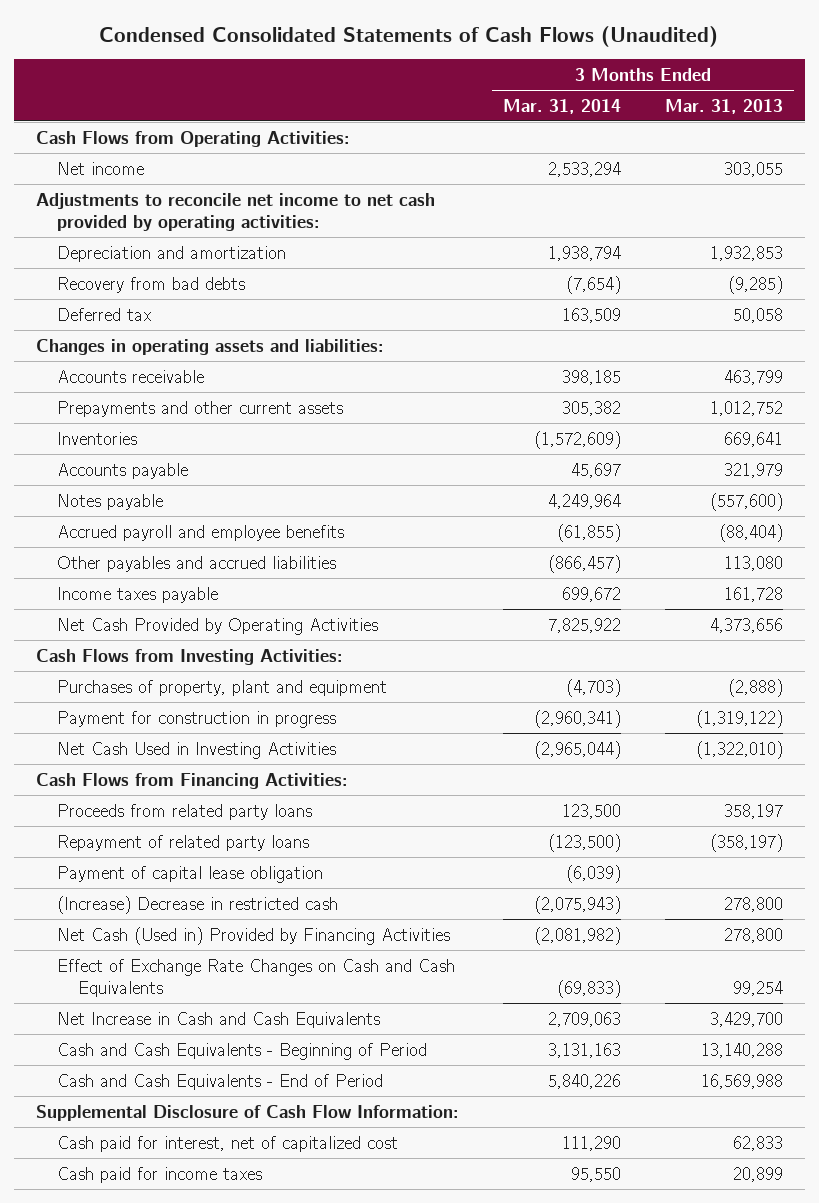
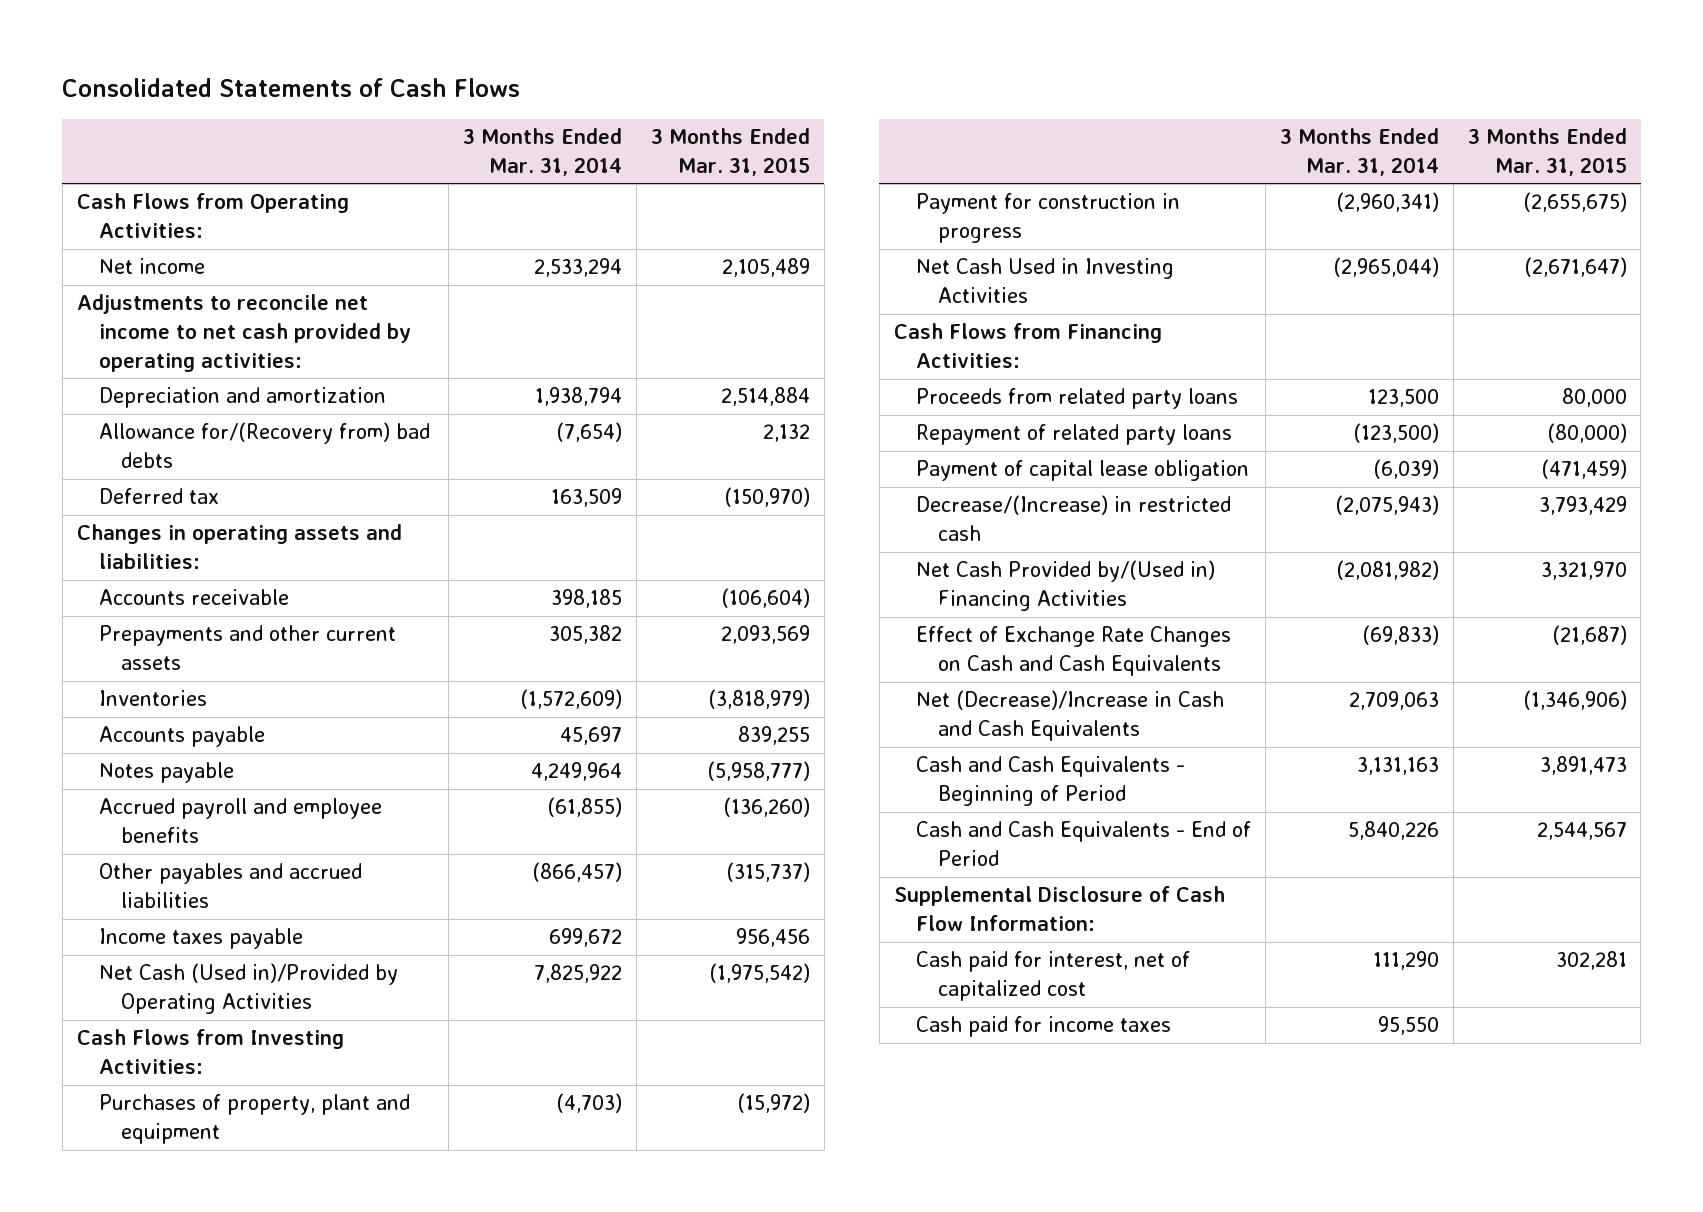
- Condensed Consolidated Statements of Cash Flows (Unaudited)
+ Consolidated Statements of Cash Flows
- | 3 Months Ended Mar. 31, 2014 | 3 Months Ended Mar. 31, 2013
+ | 3 Months Ended Mar. 31, 2014 | 3 Months Ended Mar. 31, 2015
- Recovery from bad debts | (7,654) | (9,285)
+ Allowance for/(Recovery from) bad debts | (7,654) | 2,132
- Net Cash Provided by Operating Activities | 7,825,922 | 4,373,656
+ Net Cash (Used in)/Provided by Operating Activities | 7,825,922 | (1,975,542)
- (Increase) Decrease in restricted cash | (2,075,943) | 278,800
- Net Cash (Used in) Provided by Financing Activities | (2,081,982) | 278,800
+ Decrease/(Increase) in restricted cash | (2,075,943) | 3,793,429
+ Net Cash Provided by/(Used in) Financing Activities | (2,081,982) | 3,321,970
- Net Increase in Cash and Cash Equivalents | 2,709,063 | 3,429,700
+ Net (Decrease)/Increase in Cash and Cash Equivalents | 2,709,063 | (1,346,906)

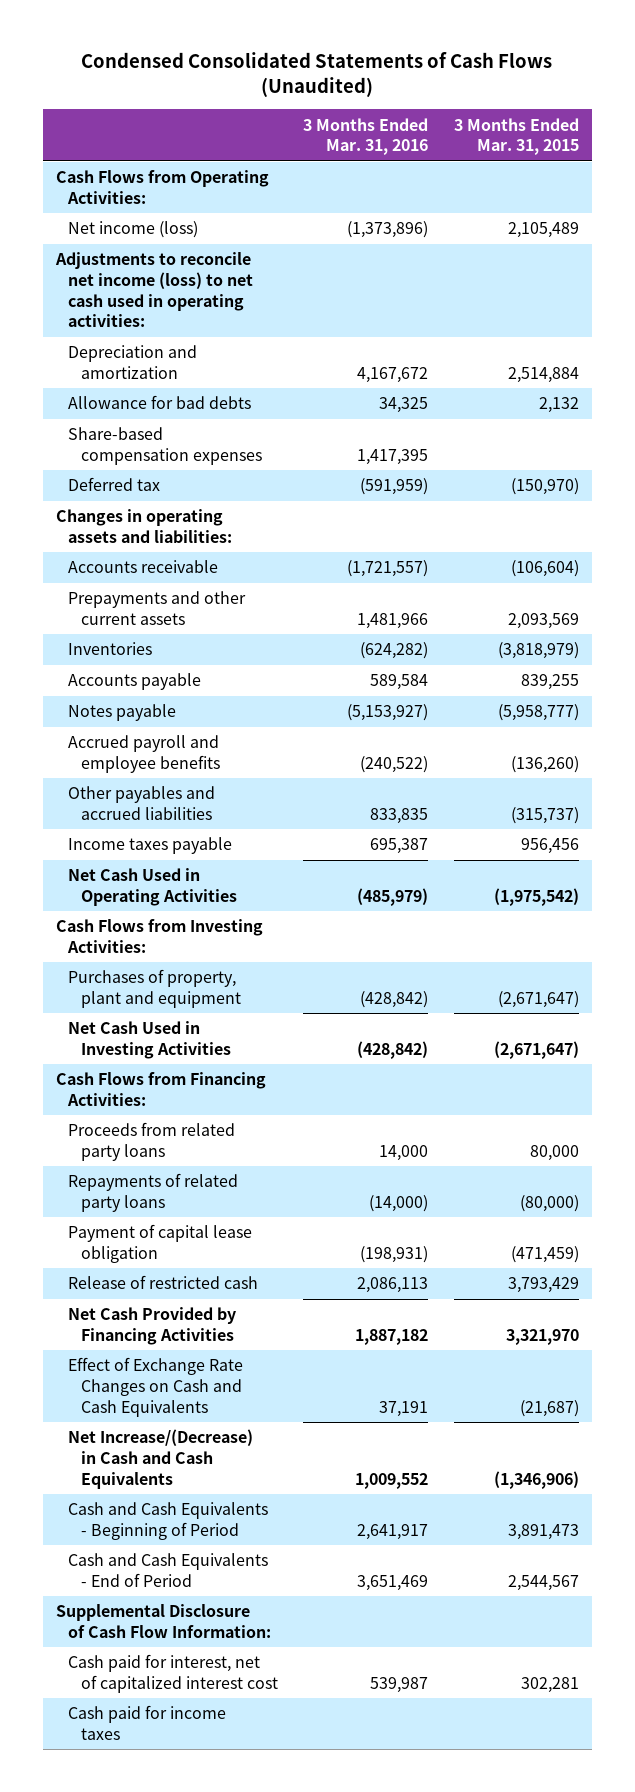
- Consolidated Statements of Cash Flows
+ Condensed Consolidated Statements of Cash Flows (Unaudited)
- | 3 Months Ended Mar. 31, 2014 | 3 Months Ended Mar. 31, 2015
+ | 3 Months Ended Mar. 31, 2016 | 3 Months Ended Mar. 31, 2015
- Net income | 2,533,294 | 2,105,489
- Adjustments to reconcile net income to net cash provided by operating activities:
+ Net income (loss) | (1,373,896) | 2,105,489
+ Adjustments to reconcile net income (loss) to net cash used in operating activities:
- Allowance for/(Recovery from) bad debts | (7,654) | 2,132
+ Allowance for bad debts | 34,325 | 2,132
+ Share-based compensation expenses | 1,417,395 |
- Net Cash (Used in)/Provided by Operating Activities | 7,825,922 | (1,975,542)
+ Net Cash Used in Operating Activities | (485,979) | (1,975,542)
- Purchases of property, plant and equipment | (4,703) | (15,972)
- Payment for construction in progress | (2,960,341) | (2,655,675)
+ Purchases of property, plant and equipment | (428,842) | (2,671,647)
- Repayment of related party loans | (123,500) | (80,000)
+ Repayments of related party loans | (14,000) | (80,000)
- Decrease/(Increase) in restricted cash | (2,075,943) | 3,793,429
- Net Cash Provided by/(Used in) Financing Activities | (2,081,982) | 3,321,970
+ Release of restricted cash | 2,086,113 | 3,793,429
+ Net Cash Provided by Financing Activities | 1,887,182 | 3,321,970
- Net (Decrease)/Increase in Cash and Cash Equivalents | 2,709,063 | (1,346,906)
+ Net Increase/(Decrease) in Cash and Cash Equivalents | 1,009,552 | (1,346,906)
- Cash paid for interest, net of capitalized cost | 111,290 | 302,281
+ Cash paid for interest, net of capitalized interest cost | 539,987 | 302,281

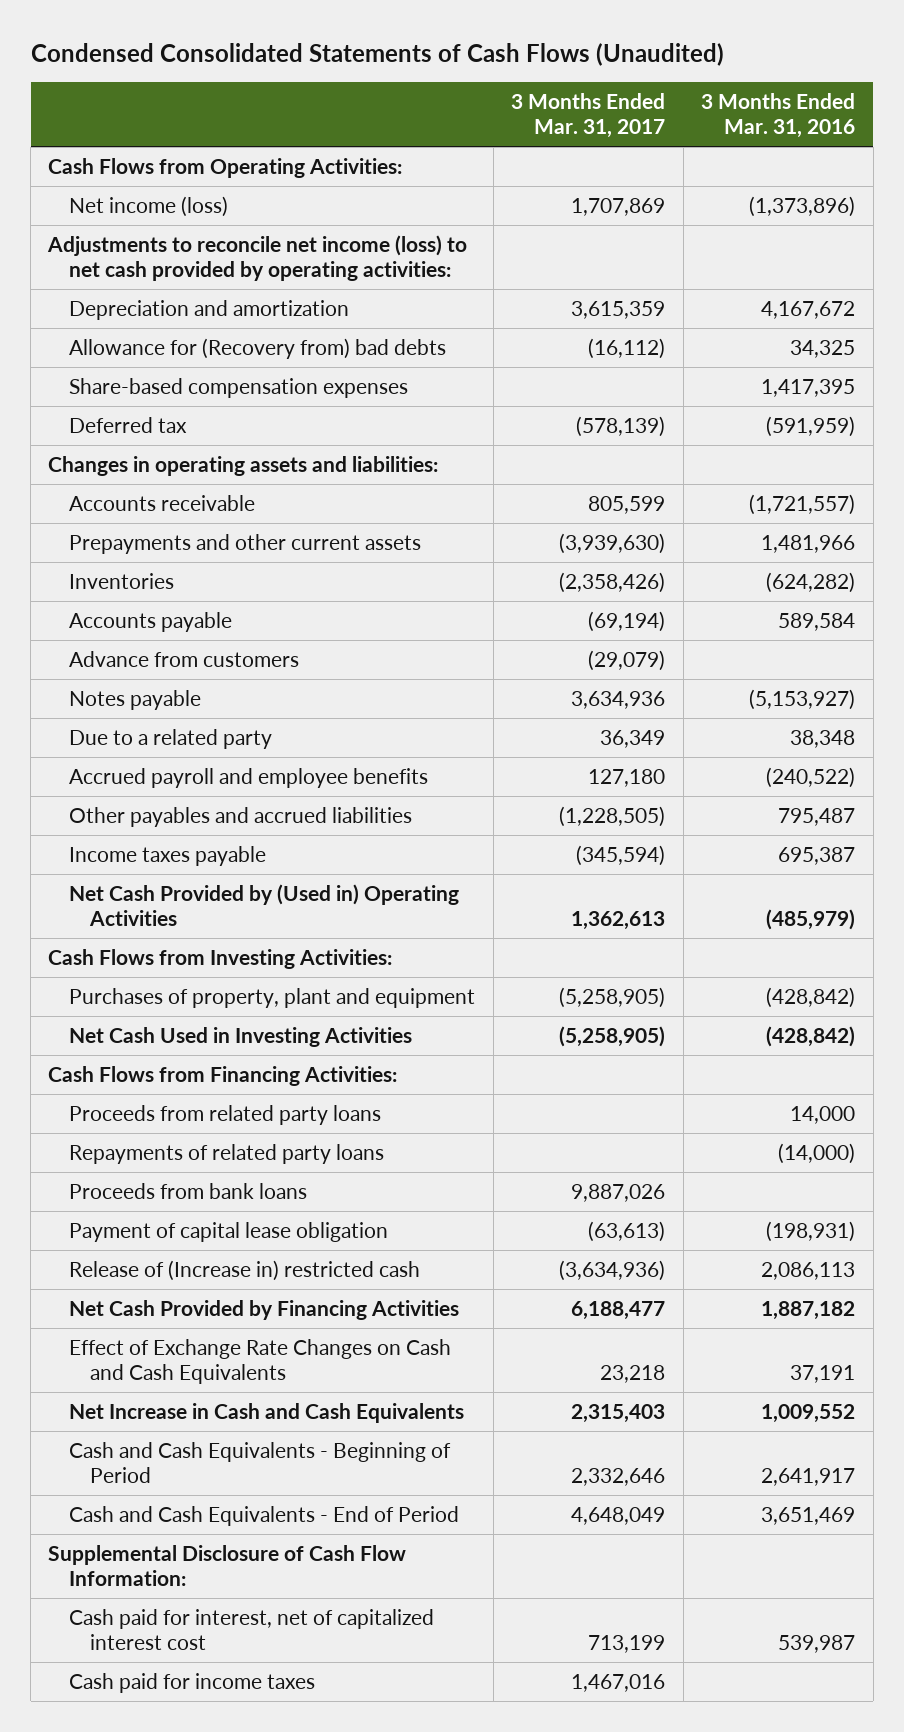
- | 3 Months Ended Mar. 31, 2016 | 3 Months Ended Mar. 31, 2015
+ | 3 Months Ended Mar. 31, 2017 | 3 Months Ended Mar. 31, 2016
- Adjustments to reconcile net income (loss) to net cash used in operating activities:
+ Adjustments to reconcile net income (loss) to net cash provided by operating activities:
- Allowance for bad debts | 34,325 | 2,132
+ Allowance for (Recovery from) bad debts | (16,112) | 34,325
+ Advance from customers | (29,079) |
+ Due to a related party | 36,349 | 38,348
- Other payables and accrued liabilities | 833,835 | (315,737)
+ Other payables and accrued liabilities | (1,228,505) | 795,487
- Net Cash Used in Operating Activities | (485,979) | (1,975,542)
+ Net Cash Provided by (Used in) Operating Activities | 1,362,613 | (485,979)
+ Proceeds from bank loans | 9,887,026 |
- Release of restricted cash | 2,086,113 | 3,793,429
+ Release of (Increase in) restricted cash | (3,634,936) | 2,086,113
- Net Increase/(Decrease) in Cash and Cash Equivalents | 1,009,552 | (1,346,906)
+ Net Increase in Cash and Cash Equivalents | 2,315,403 | 1,009,552

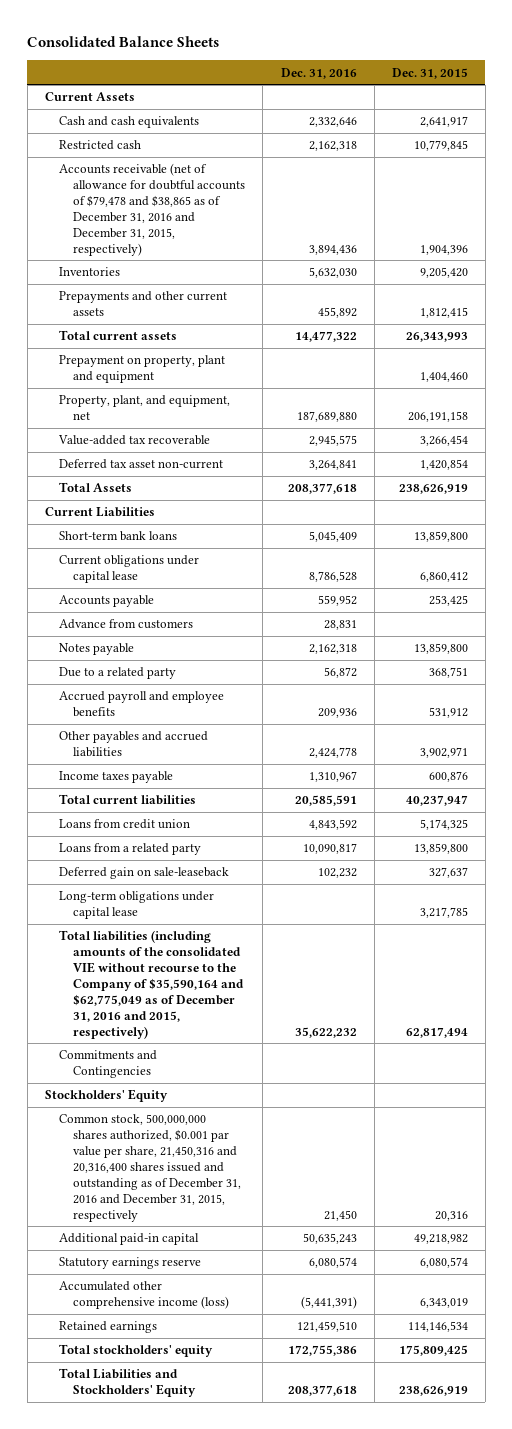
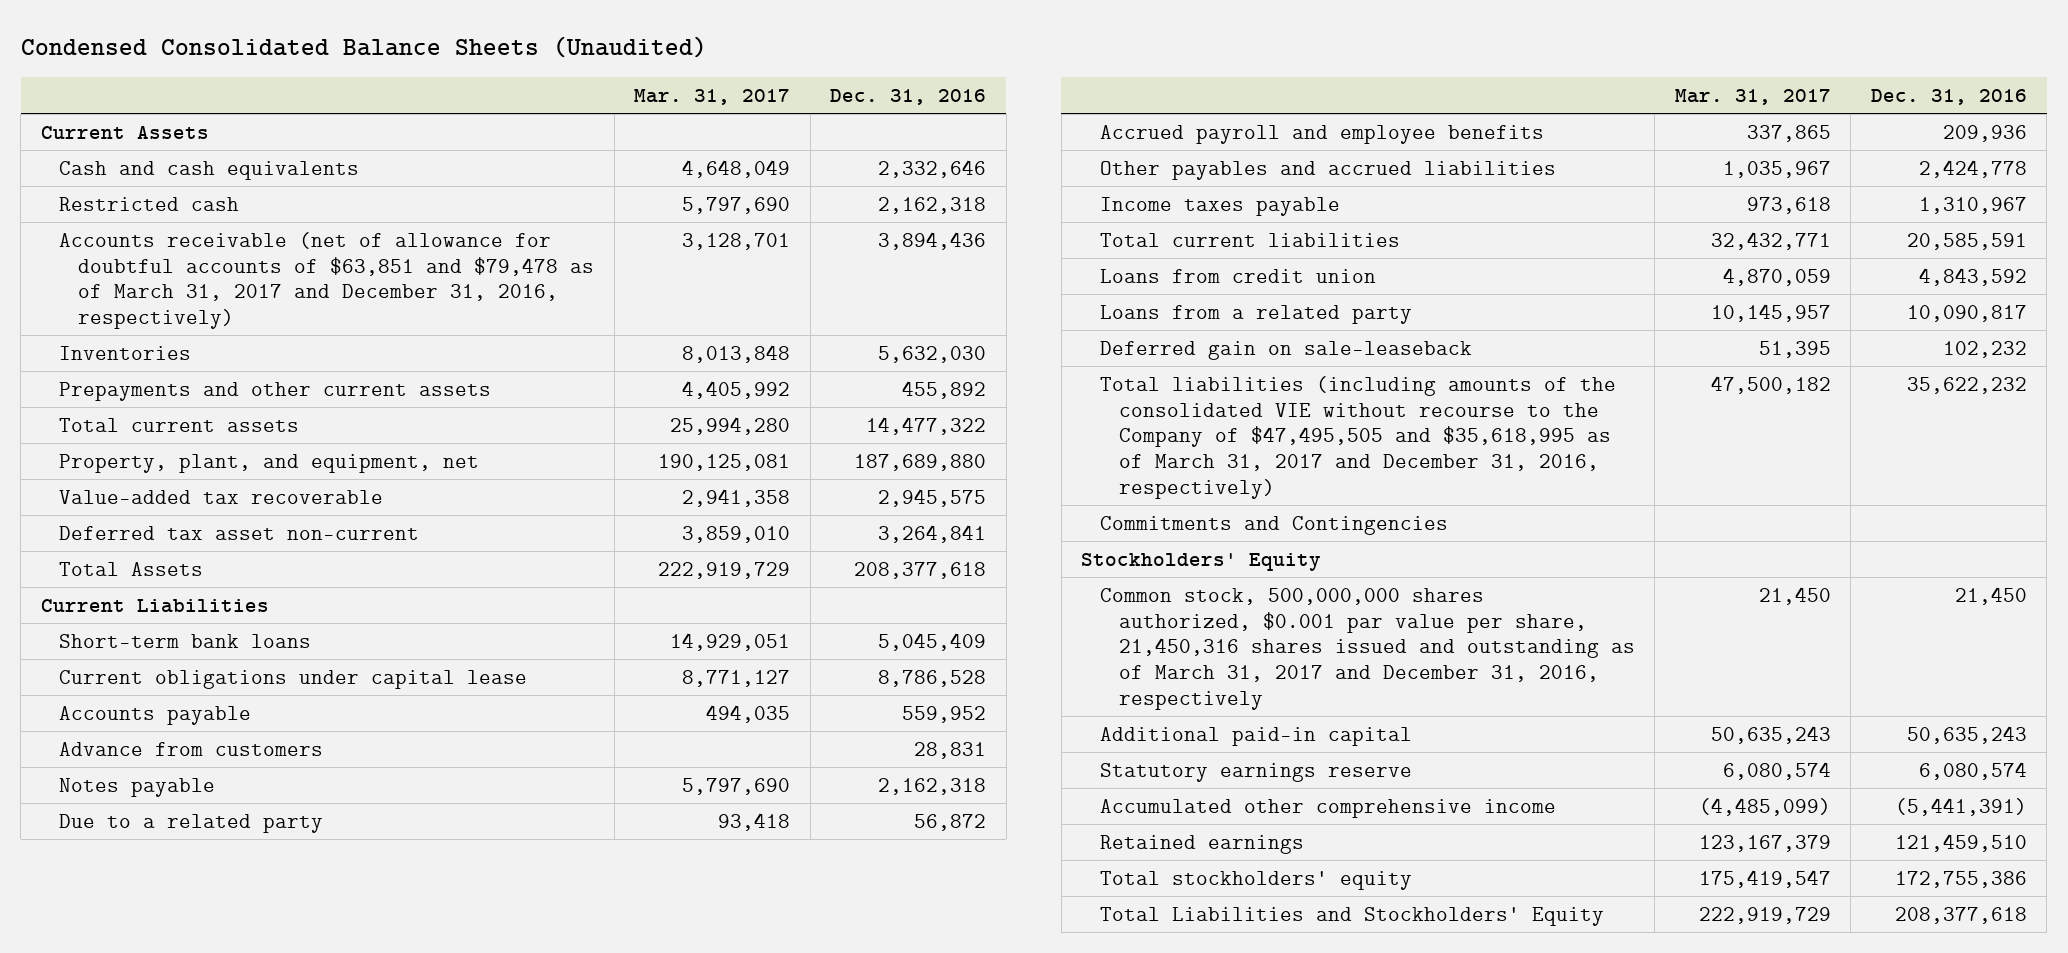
- Consolidated Balance Sheets
+ Condensed Consolidated Balance Sheets (Unaudited)
- | Dec. 31, 2016 | Dec. 31, 2015
+ | Mar. 31, 2017 | Dec. 31, 2016
- Accounts receivable (net of allowance for doubtful accounts of $79,478 and $38,865 as of December 31, 2016 and December 31, 2015, respectively) | 3,894,436 | 1,904,396
+ Accounts receivable (net of allowance for doubtful accounts of $63,851 and $79,478 as of March 31, 2017 and December 31, 2016, respectively) | 3,128,701 | 3,894,436
- Prepayment on property, plant and equipment | | 1,404,460
- Long-term obligations under capital lease | | 3,217,785
- Total liabilities (including amounts of the consolidated VIE without recourse to the Company of $35,590,164 and $62,775,049 as of December 31, 2016 and 2015, respectively) | 35,622,232 | 62,817,494
+ Total liabilities (including amounts of the consolidated VIE without recourse to the Company of $47,495,505 and $35,618,995 as of March 31, 2017 and December 31, 2016, respectively) | 47,500,182 | 35,622,232
- Common stock, 500,000,000 shares authorized, $0.001 par value per share, 21,450,316 and 20,316,400 shares issued and outstanding as of December 31, 2016 and December 31, 2015, respectively | 21,450 | 20,316
+ Common stock, 500,000,000 shares authorized, $0.001 par value per share, 21,450,316 shares issued and outstanding as of March 31, 2017 and December 31, 2016, respectively | 21,450 | 21,450
- Accumulated other comprehensive income (loss) | (5,441,391) | 6,343,019
+ Accumulated other comprehensive income | (4,485,099) | (5,441,391)

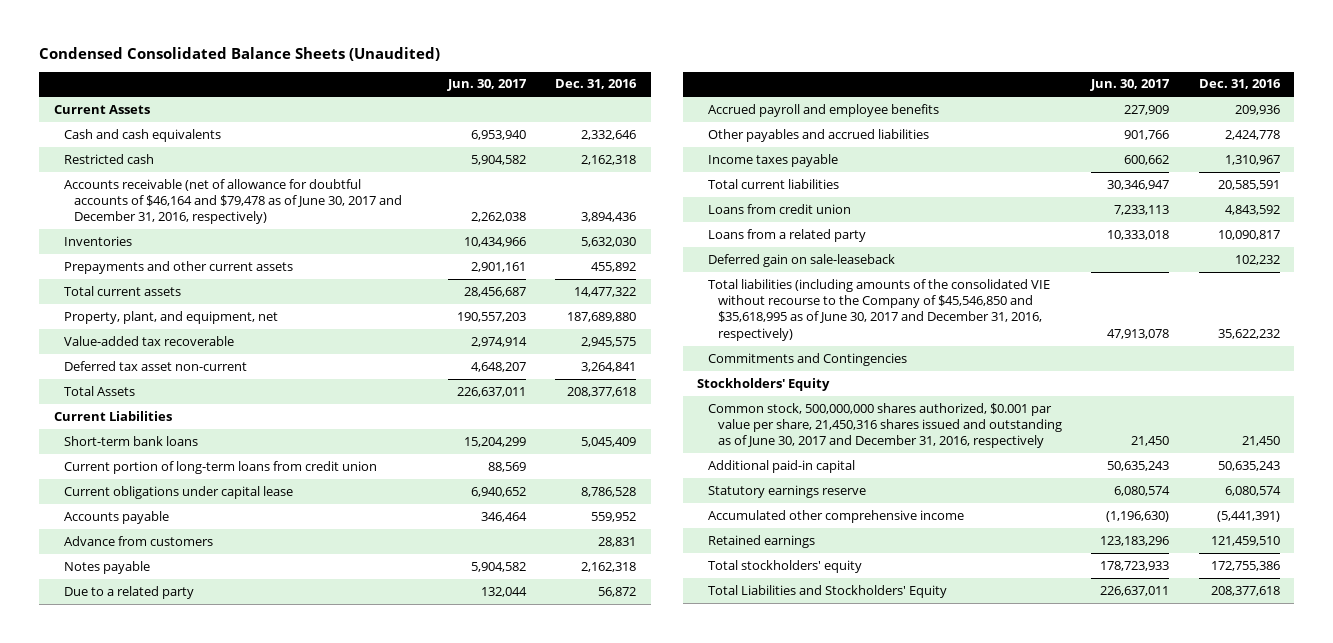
- | Mar. 31, 2017 | Dec. 31, 2016
+ | Jun. 30, 2017 | Dec. 31, 2016
- Accounts receivable (net of allowance for doubtful accounts of $63,851 and $79,478 as of March 31, 2017 and December 31, 2016, respectively) | 3,128,701 | 3,894,436
+ Accounts receivable (net of allowance for doubtful accounts of $46,164 and $79,478 as of June 30, 2017 and December 31, 2016, respectively) | 2,262,038 | 3,894,436
+ Current portion of long-term loans from credit union | 88,569 |
- Total liabilities (including amounts of the consolidated VIE without recourse to the Company of $47,495,505 and $35,618,995 as of March 31, 2017 and December 31, 2016, respectively) | 47,500,182 | 35,622,232
+ Total liabilities (including amounts of the consolidated VIE without recourse to the Company of $45,546,850 and $35,618,995 as of June 30, 2017 and December 31, 2016, respectively) | 47,913,078 | 35,622,232
- Common stock, 500,000,000 shares authorized, $0.001 par value per share, 21,450,316 shares issued and outstanding as of March 31, 2017 and December 31, 2016, respectively | 21,450 | 21,450
+ Common stock, 500,000,000 shares authorized, $0.001 par value per share, 21,450,316 shares issued and outstanding as of June 30, 2017 and December 31, 2016, respectively | 21,450 | 21,450

